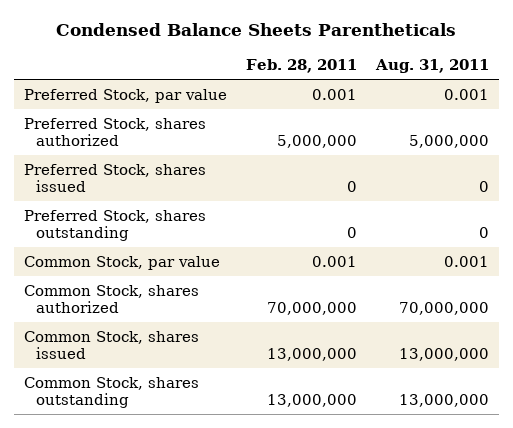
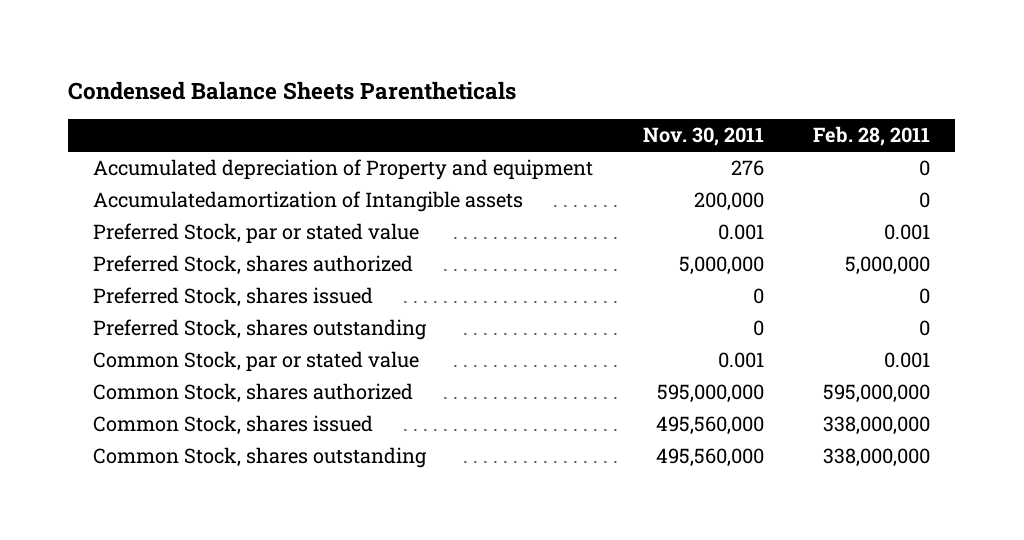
- | Feb. 28, 2011 | Aug. 31, 2011
+ | Nov. 30, 2011 | Feb. 28, 2011
- Preferred Stock, par value | 0.001 | 0.001
+ Accumulated depreciation of Property and equipment | 276 | 0
+ Accumulatedamortization of Intangible assets | 200,000 | 0
+ Preferred Stock, par or stated value | 0.001 | 0.001
- Common Stock, par value | 0.001 | 0.001
- Common Stock, shares authorized | 70,000,000 | 70,000,000
- Common Stock, shares issued | 13,000,000 | 13,000,000
- Common Stock, shares outstanding | 13,000,000 | 13,000,000
+ Common Stock, par or stated value | 0.001 | 0.001
+ Common Stock, shares authorized | 595,000,000 | 595,000,000
+ Common Stock, shares issued | 495,560,000 | 338,000,000
+ Common Stock, shares outstanding | 495,560,000 | 338,000,000

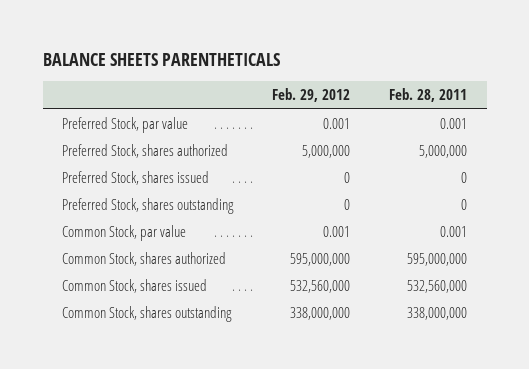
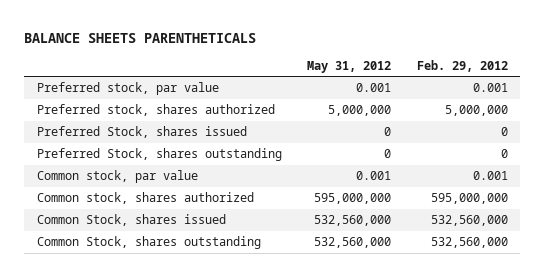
- | Feb. 29, 2012 | Feb. 28, 2011
+ | May 31, 2012 | Feb. 29, 2012
- Preferred Stock, par value | 0.001 | 0.001
- Preferred Stock, shares authorized | 5,000,000 | 5,000,000
+ Preferred stock, par value | 0.001 | 0.001
+ Preferred stock, shares authorized | 5,000,000 | 5,000,000
- Common Stock, par value | 0.001 | 0.001
- Common Stock, shares authorized | 595,000,000 | 595,000,000
+ Common stock, par value | 0.001 | 0.001
+ Common stock, shares authorized | 595,000,000 | 595,000,000
- Common Stock, shares outstanding | 338,000,000 | 338,000,000
+ Common Stock, shares outstanding | 532,560,000 | 532,560,000

